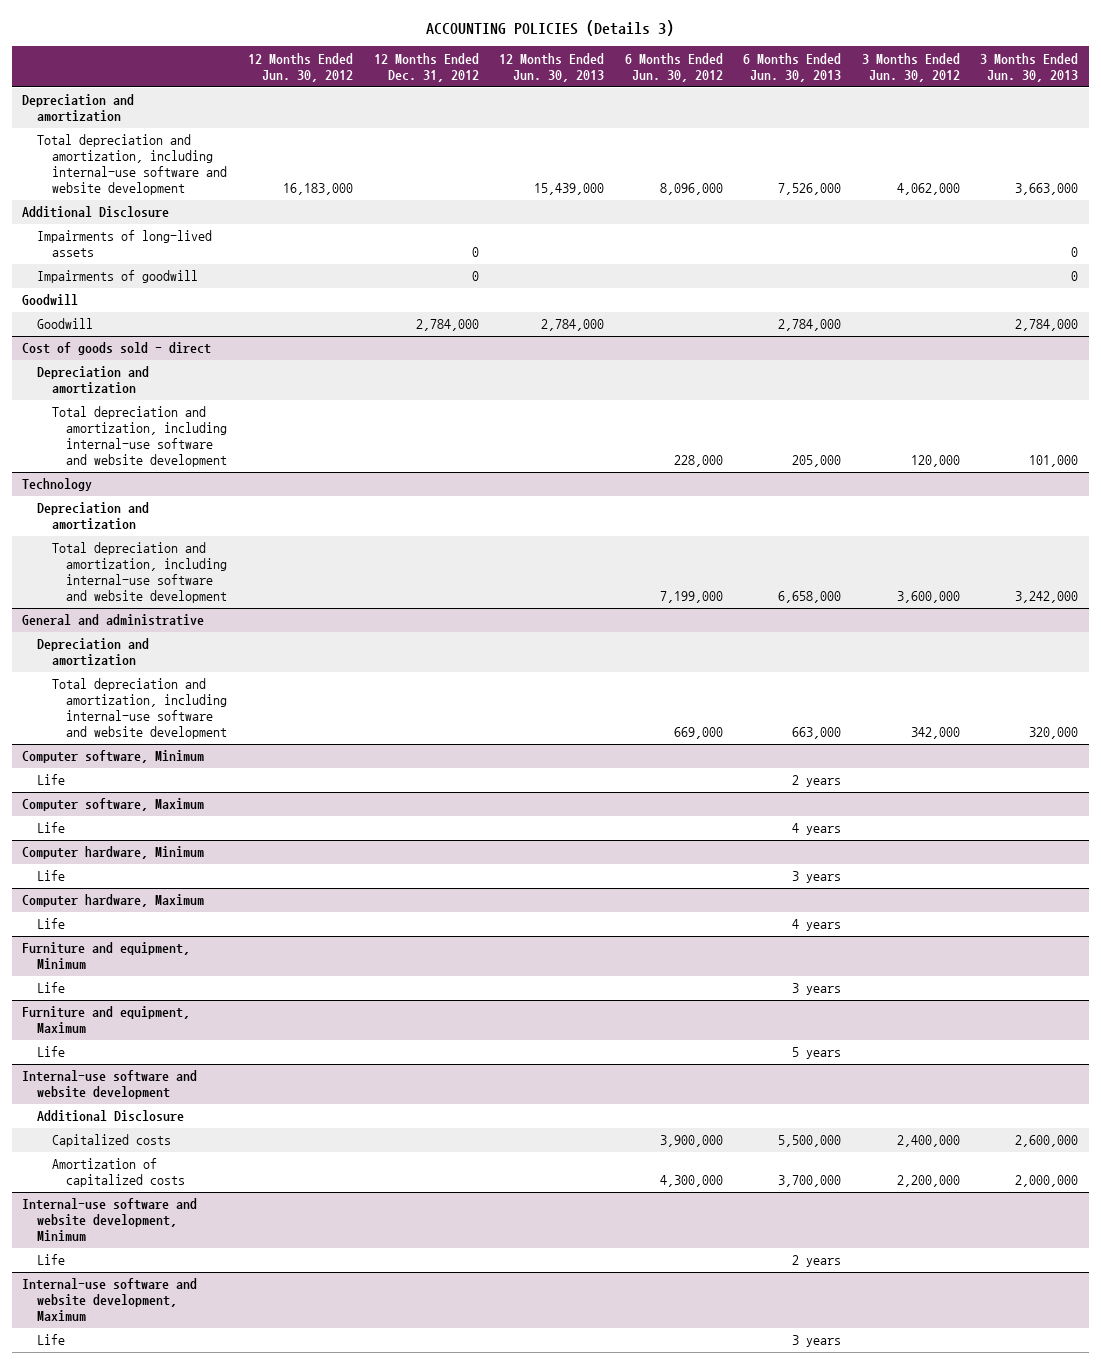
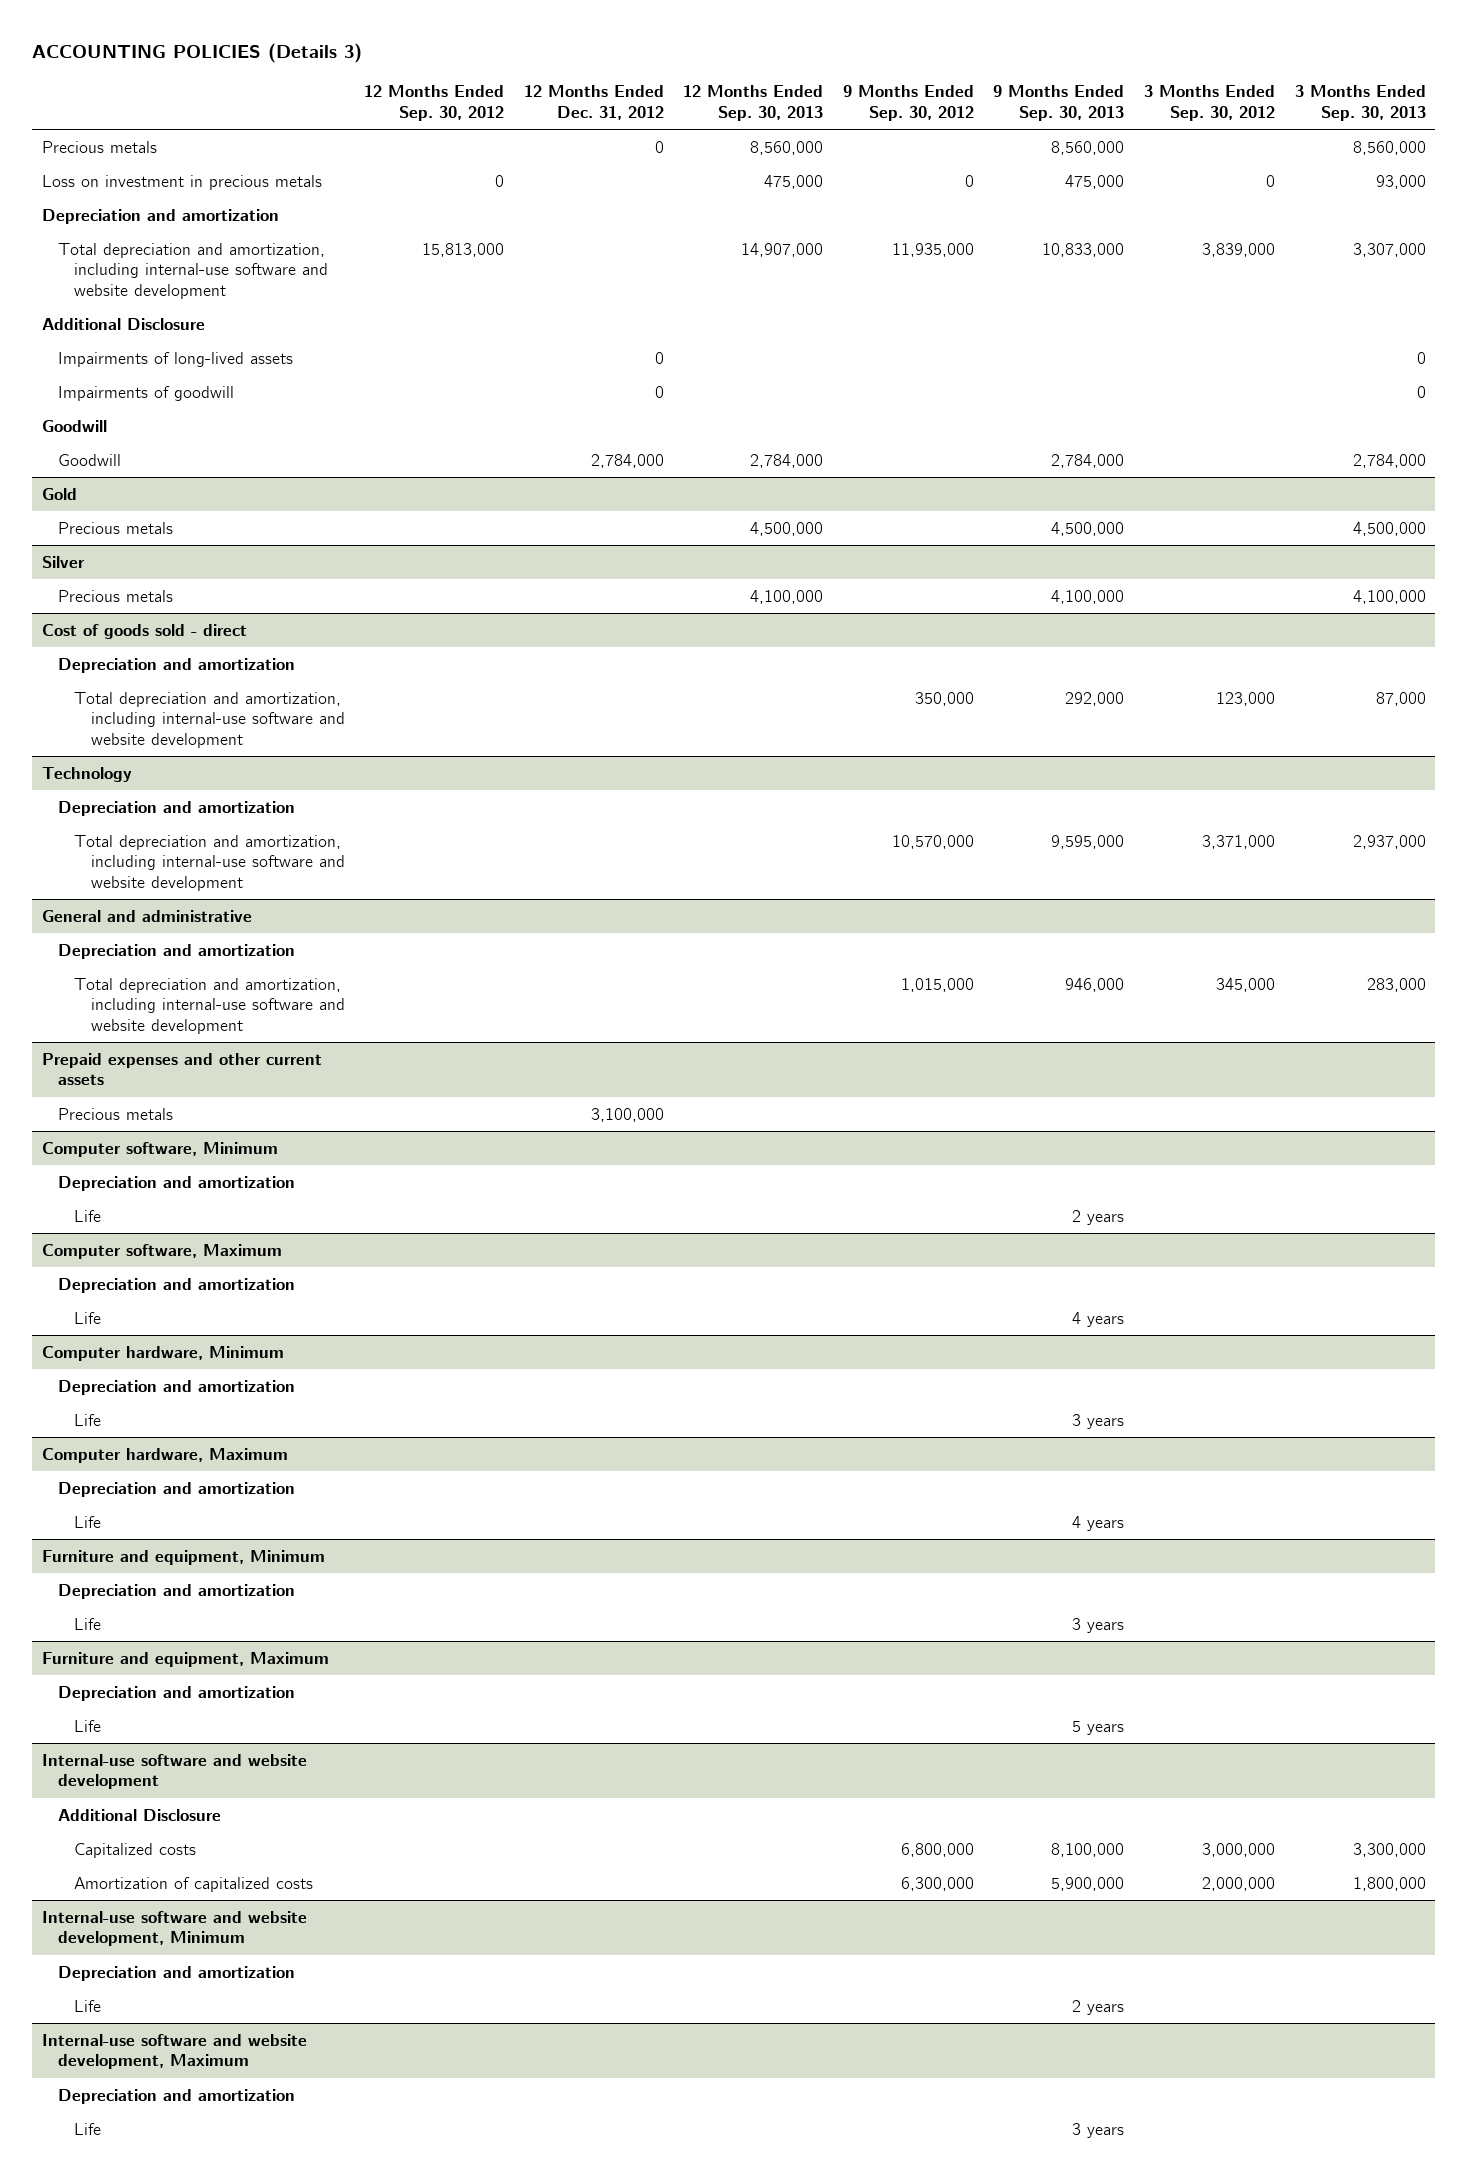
- | 12 Months Ended Jun. 30, 2012 | 12 Months Ended Dec. 31, 2012 | 12 Months Ended Jun. 30, 2013 | 6 Months Ended Jun. 30, 2012 | 6 Months Ended Jun. 30, 2013 | 3 Months Ended Jun. 30, 2012 | 3 Months Ended Jun. 30, 2013
+ | 12 Months Ended Sep. 30, 2012 | 12 Months Ended Dec. 31, 2012 | 12 Months Ended Sep. 30, 2013 | 9 Months Ended Sep. 30, 2012 | 9 Months Ended Sep. 30, 2013 | 3 Months Ended Sep. 30, 2012 | 3 Months Ended Sep. 30, 2013
+ Precious metals | | 0 | 8,560,000 | | 8,560,000 | | 8,560,000
+ Loss on investment in precious metals | 0 | | 475,000 | 0 | 475,000 | 0 | 93,000
+ Gold
+ Precious metals | | | 4,500,000 | | 4,500,000 | | 4,500,000
+ Silver
+ Precious metals | | | 4,100,000 | | 4,100,000 | | 4,100,000
+ Prepaid expenses and other current assets
+ Precious metals | | 3,100,000 | | | | |
@ Computer software, Minimum
+ Depreciation and amortization
@ Computer software, Maximum
+ Depreciation and amortization
@ Computer hardware, Minimum
+ Depreciation and amortization
@ Computer hardware, Maximum
+ Depreciation and amortization
@ Furniture and equipment, Minimum
+ Depreciation and amortization
@ Furniture and equipment, Maximum
+ Depreciation and amortization
@ Internal-use software and website development, Minimum
+ Depreciation and amortization
@ Internal-use software and website development, Maximum
+ Depreciation and amortization

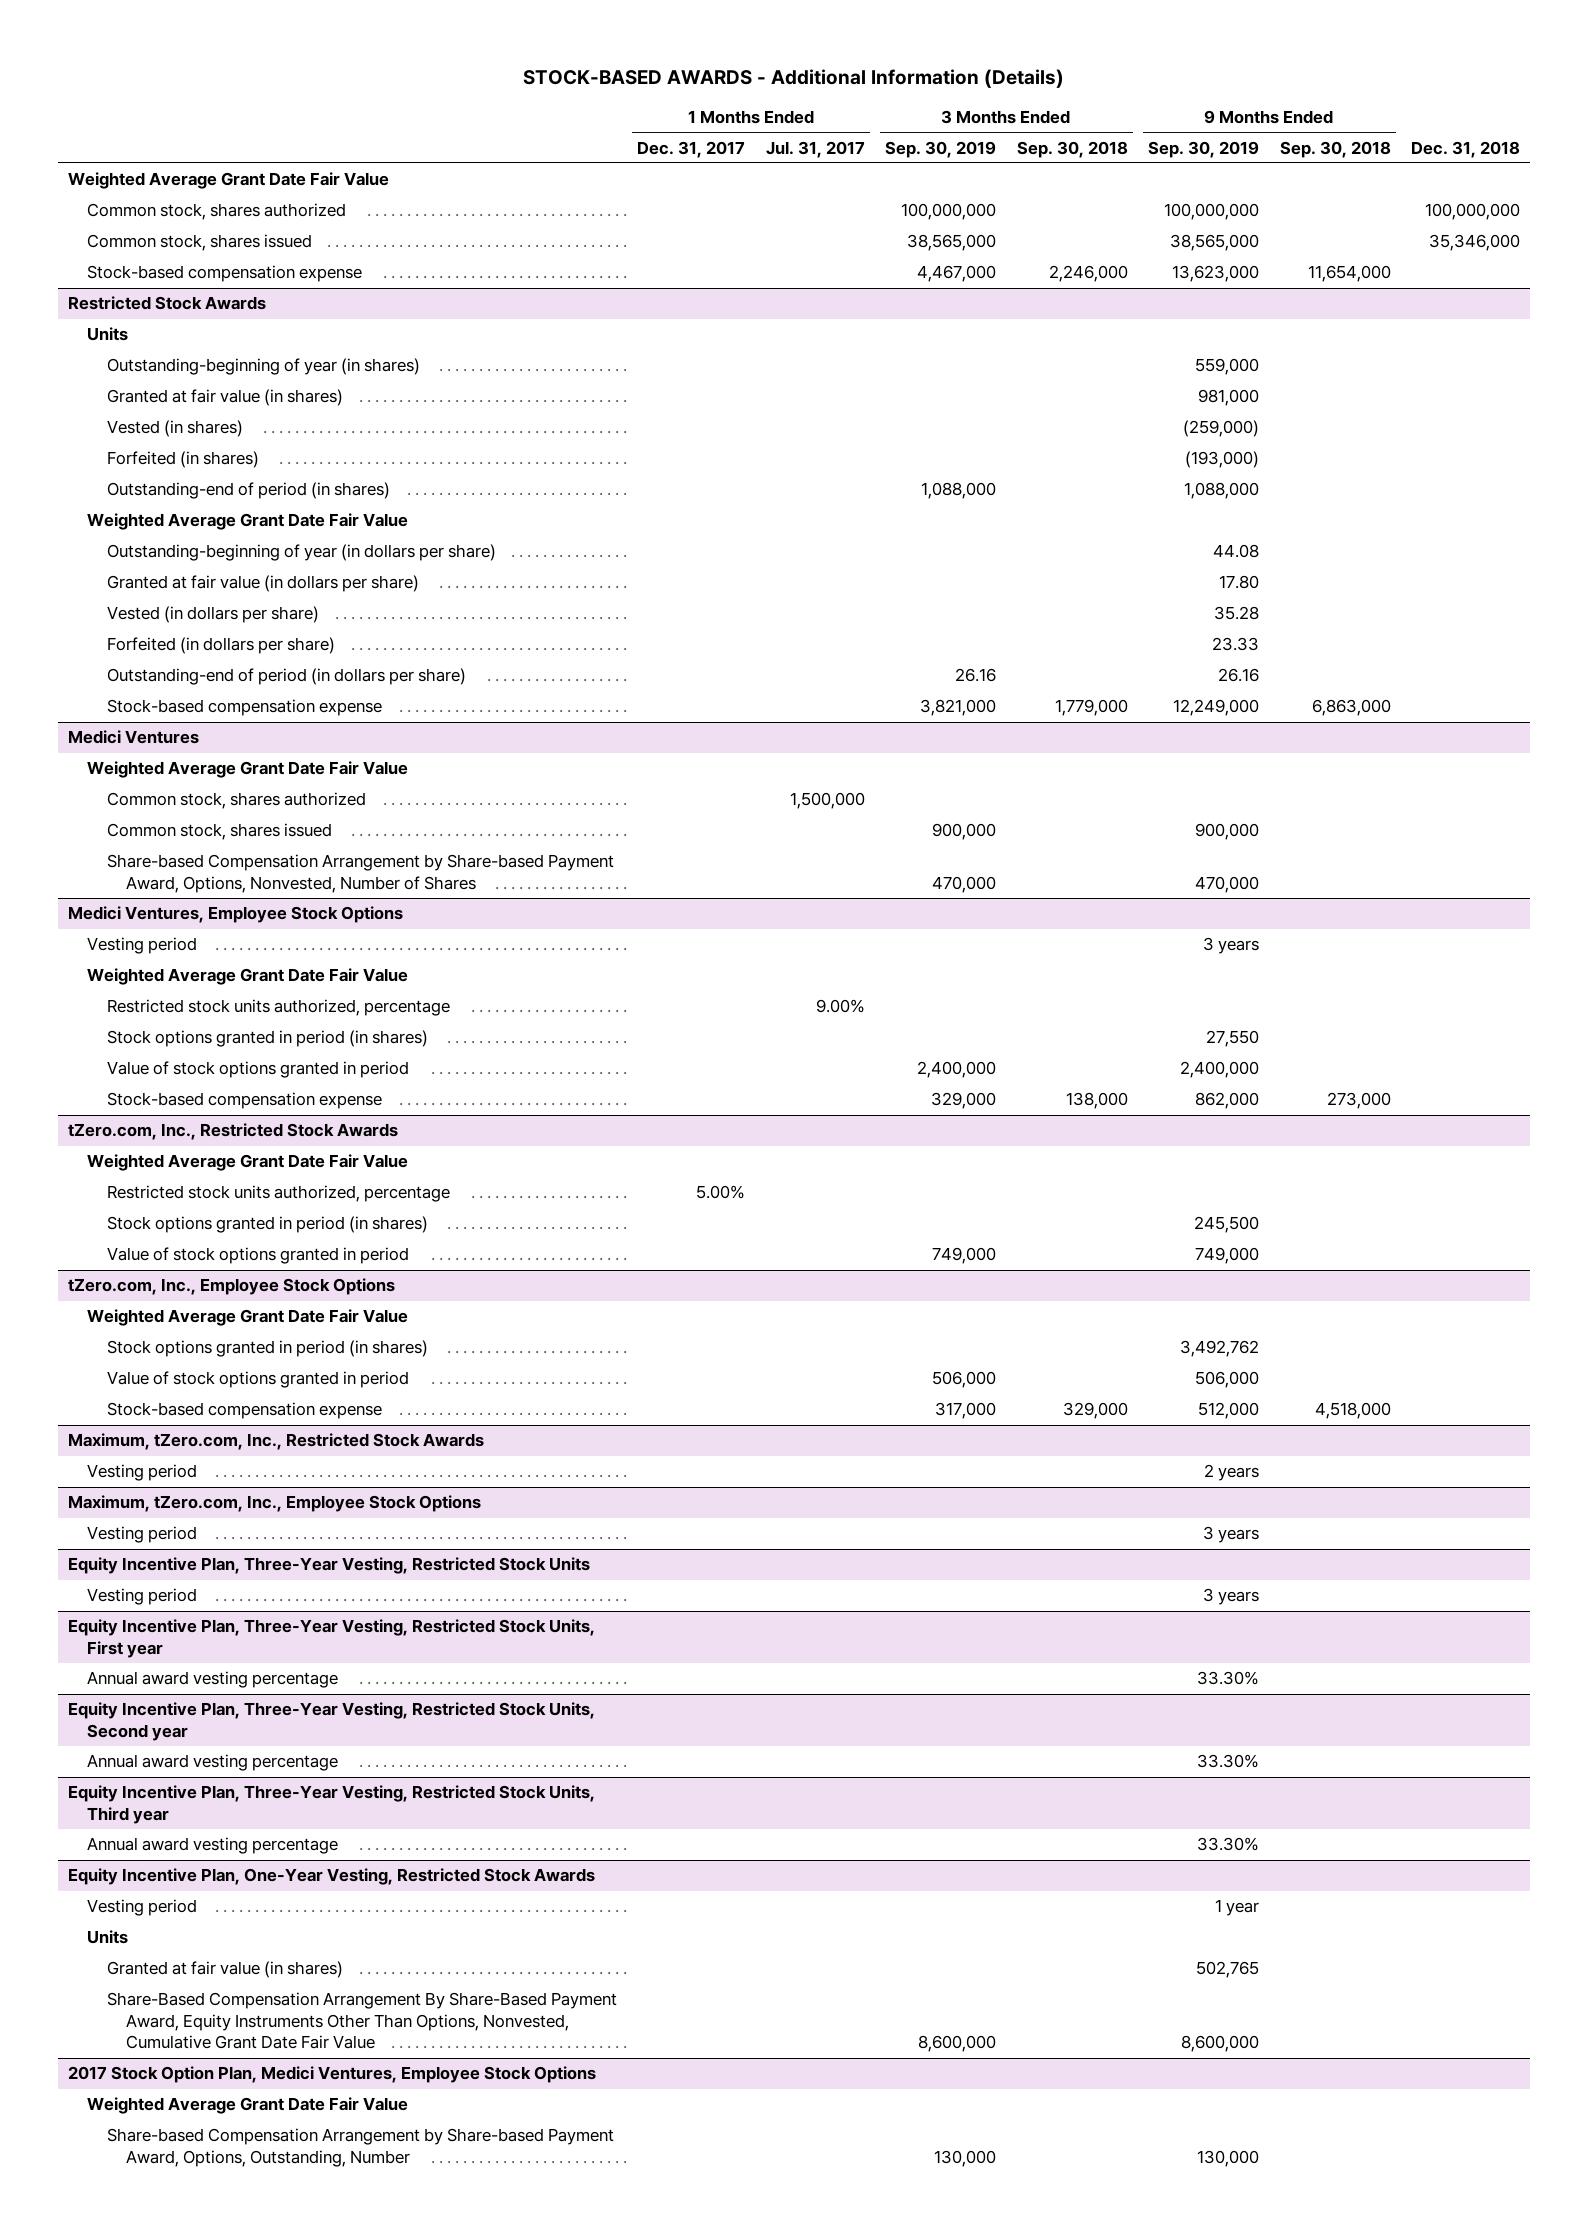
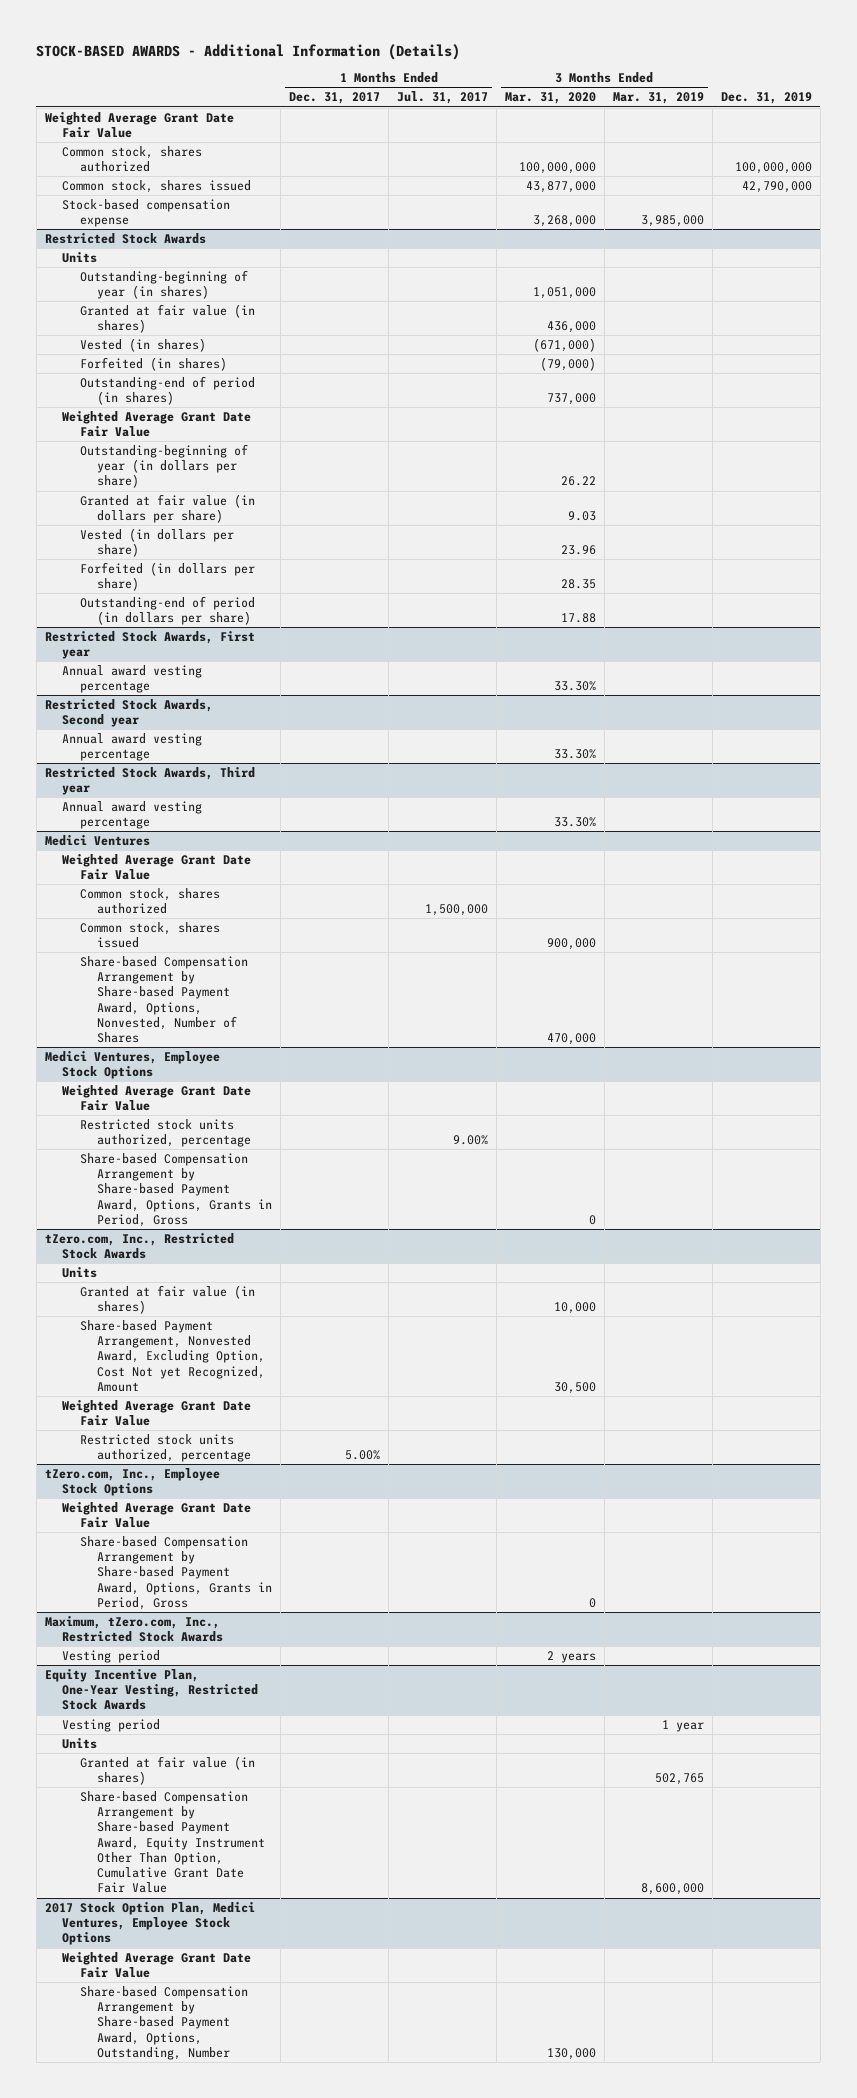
- | 1 Months Ended Dec. 31, 2017 | 1 Months Ended Jul. 31, 2017 | 3 Months Ended Sep. 30, 2019 | 3 Months Ended Sep. 30, 2018 | 9 Months Ended Sep. 30, 2019 | 9 Months Ended Sep. 30, 2018 | Dec. 31, 2018
+ | 1 Months Ended Dec. 31, 2017 | 1 Months Ended Jul. 31, 2017 | 3 Months Ended Mar. 31, 2020 | 3 Months Ended Mar. 31, 2019 | Dec. 31, 2019
@ Restricted Stock Awards
- Stock-based compensation expense | | | 3,821,000 | 1,779,000 | 12,249,000 | 6,863,000 |
+ Restricted Stock Awards, First year
+ Annual award vesting percentage | | | 33.30% | |
+ Restricted Stock Awards, Second year
+ Annual award vesting percentage | | | 33.30% | |
+ Restricted Stock Awards, Third year
+ Annual award vesting percentage | | | 33.30% | |
@ Medici Ventures, Employee Stock Options
- Vesting period | | | | | 3 years | |
- Stock options granted in period (in shares) | | | | | 27,550 | |
- Value of stock options granted in period | | | 2,400,000 | | 2,400,000 | |
- Stock-based compensation expense | | | 329,000 | 138,000 | 862,000 | 273,000 |
+ Share-based Compensation Arrangement by Share-based Payment Award, Options, Grants in Period, Gross | | | 0 | |
@ tZero.com, Inc., Restricted Stock Awards
+ Units
+ Granted at fair value (in shares) | | | 10,000 | |
+ Share-based Payment Arrangement, Nonvested Award, Excluding Option, Cost Not yet Recognized, Amount | | | 30,500 | |
- Stock options granted in period (in shares) | | | | | 245,500 | |
- Value of stock options granted in period | | | 749,000 | | 749,000 | |
@ tZero.com, Inc., Employee Stock Options
- Stock options granted in period (in shares) | | | | | 3,492,762 | |
- Value of stock options granted in period | | | 506,000 | | 506,000 | |
- Stock-based compensation expense | | | 317,000 | 329,000 | 512,000 | 4,518,000 |
+ Share-based Compensation Arrangement by Share-based Payment Award, Options, Grants in Period, Gross | | | 0 | |
- Maximum, tZero.com, Inc., Employee Stock Options
- Vesting period | | | | | 3 years | |
- Equity Incentive Plan, Three-Year Vesting, Restricted Stock Units
- Vesting period | | | | | 3 years | |
- Equity Incentive Plan, Three-Year Vesting, Restricted Stock Units, First year
- Annual award vesting percentage | | | | | 33.30% | |
- Equity Incentive Plan, Three-Year Vesting, Restricted Stock Units, Second year
- Annual award vesting percentage | | | | | 33.30% | |
- Equity Incentive Plan, Three-Year Vesting, Restricted Stock Units, Third year
- Annual award vesting percentage | | | | | 33.30% | |
@ Equity Incentive Plan, One-Year Vesting, Restricted Stock Awards
- Share-Based Compensation Arrangement By Share-Based Payment Award, Equity Instruments Other Than Options, Nonvested, Cumulative Grant Date Fair Value | | | 8,600,000 | | 8,600,000 | |
+ Share-based Compensation Arrangement by Share-based Payment Award, Equity Instrument Other Than Option, Cumulative Grant Date Fair Value | | | | 8,600,000 |

